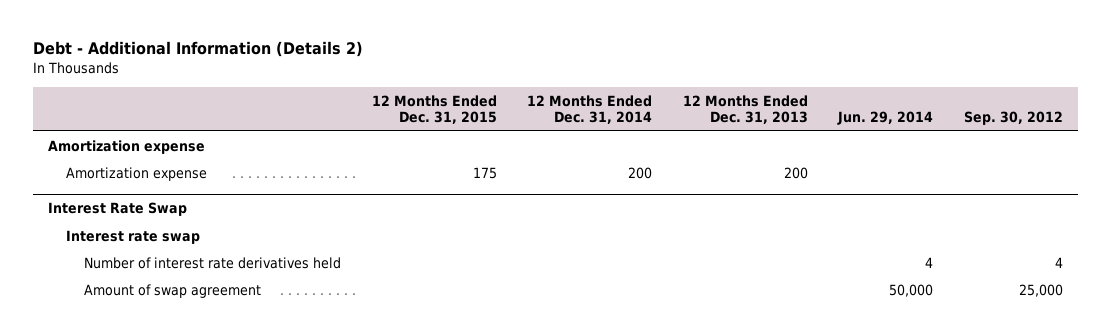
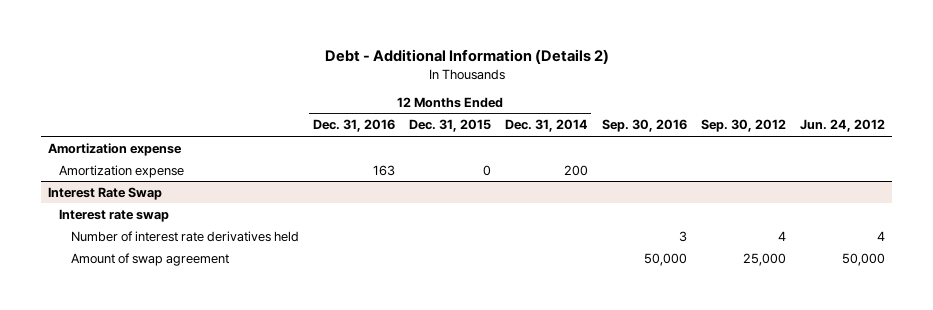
- | 12 Months Ended Dec. 31, 2015 | 12 Months Ended Dec. 31, 2014 | 12 Months Ended Dec. 31, 2013 | Jun. 29, 2014 | Sep. 30, 2012
+ | 12 Months Ended Dec. 31, 2016 | 12 Months Ended Dec. 31, 2015 | 12 Months Ended Dec. 31, 2014 | Sep. 30, 2016 | Sep. 30, 2012 | Jun. 24, 2012
- Amortization expense | 175 | 200 | 200 | |
+ Amortization expense | 163 | 0 | 200 | | |

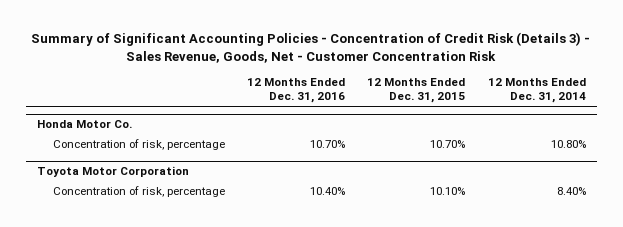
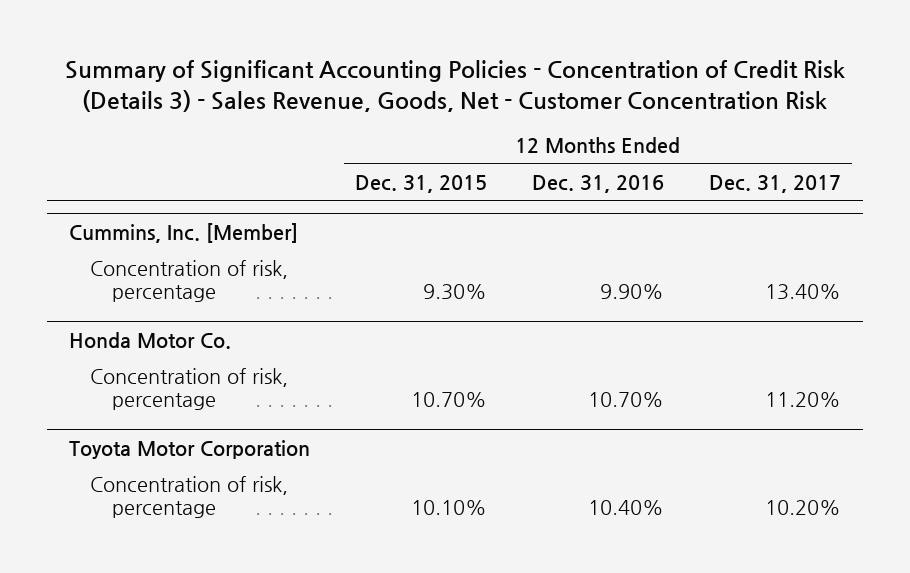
- | 12 Months Ended Dec. 31, 2016 | 12 Months Ended Dec. 31, 2015 | 12 Months Ended Dec. 31, 2014
+ | 12 Months Ended Dec. 31, 2015 | 12 Months Ended Dec. 31, 2016 | 12 Months Ended Dec. 31, 2017
+ Cummins, Inc. [Member]
+ Concentration of risk, percentage | 9.30% | 9.90% | 13.40%

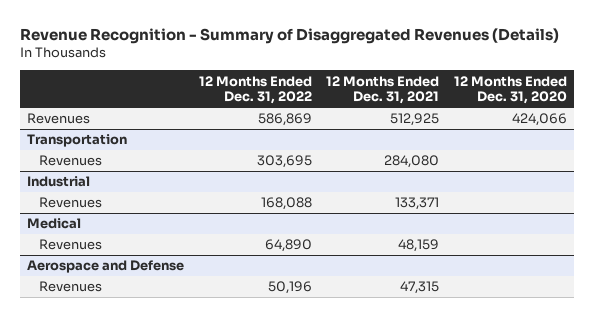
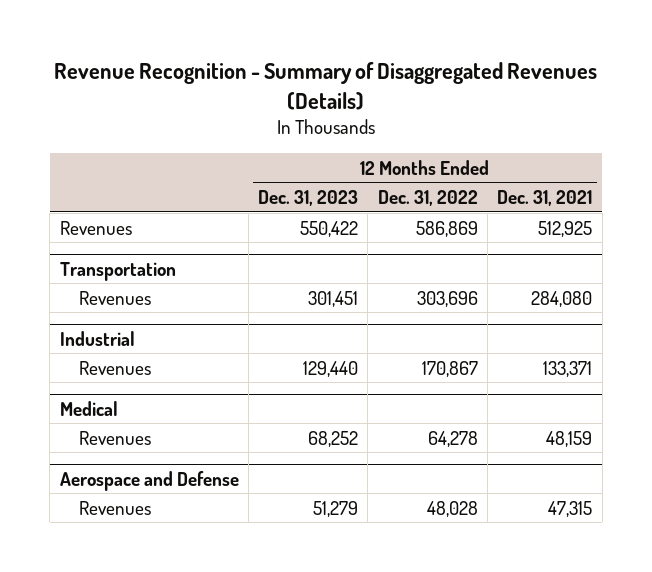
- | 12 Months Ended Dec. 31, 2022 | 12 Months Ended Dec. 31, 2021 | 12 Months Ended Dec. 31, 2020
+ | 12 Months Ended Dec. 31, 2023 | 12 Months Ended Dec. 31, 2022 | 12 Months Ended Dec. 31, 2021
@ Transportation
- Revenues | 303,695 | 284,080 |
+ Revenues | 301,451 | 303,696 | 284,080
@ Industrial
- Revenues | 168,088 | 133,371 |
+ Revenues | 129,440 | 170,867 | 133,371
@ Medical
- Revenues | 64,890 | 48,159 |
+ Revenues | 68,252 | 64,278 | 48,159
@ Aerospace and Defense
- Revenues | 50,196 | 47,315 |
+ Revenues | 51,279 | 48,028 | 47,315

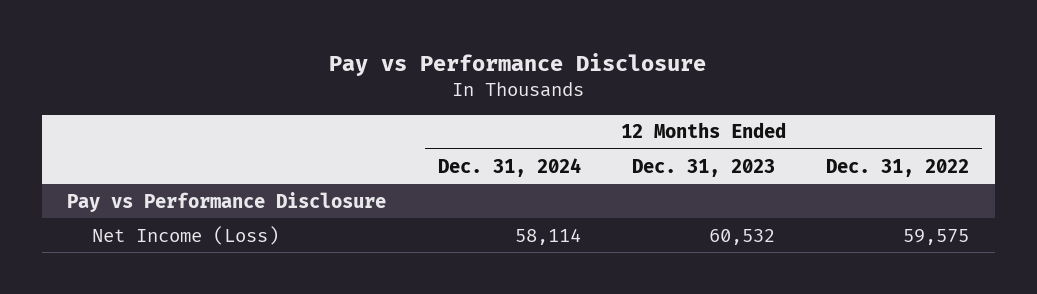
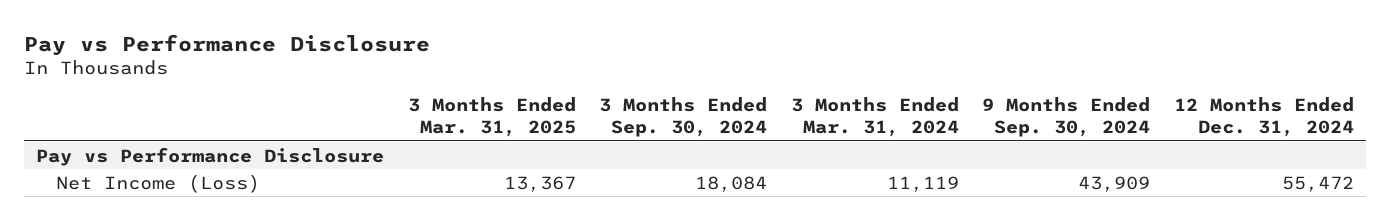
- | 12 Months Ended Dec. 31, 2024 | 12 Months Ended Dec. 31, 2023 | 12 Months Ended Dec. 31, 2022
+ | 3 Months Ended Mar. 31, 2025 | 3 Months Ended Sep. 30, 2024 | 3 Months Ended Mar. 31, 2024 | 9 Months Ended Sep. 30, 2024 | 12 Months Ended Dec. 31, 2024
- Net Income (Loss) | 58,114 | 60,532 | 59,575
+ Net Income (Loss) | 13,367 | 18,084 | 11,119 | 43,909 | 55,472

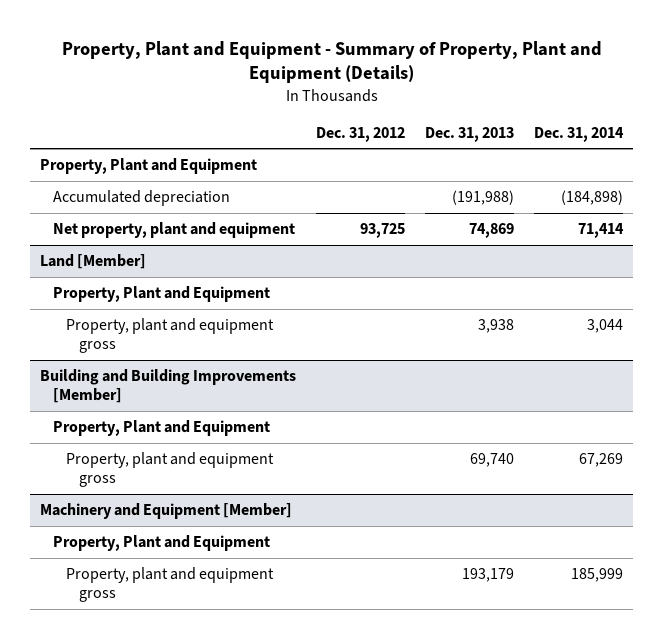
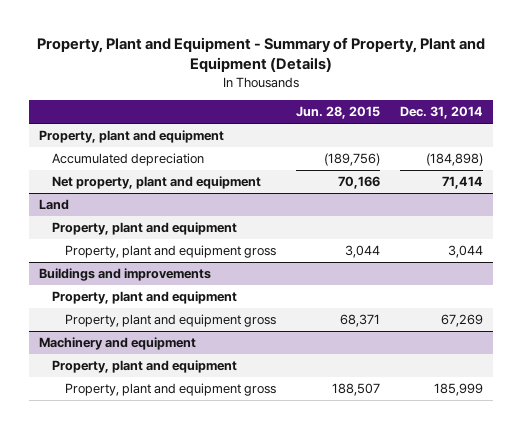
- | Dec. 31, 2012 | Dec. 31, 2013 | Dec. 31, 2014
+ | Jun. 28, 2015 | Dec. 31, 2014
- Property, Plant and Equipment
+ Property, plant and equipment
- Land [Member]
- Property, Plant and Equipment
+ Land
+ Property, plant and equipment
- Building and Building Improvements [Member]
- Property, Plant and Equipment
+ Buildings and improvements
+ Property, plant and equipment
- Machinery and Equipment [Member]
- Property, Plant and Equipment
+ Machinery and equipment
+ Property, plant and equipment

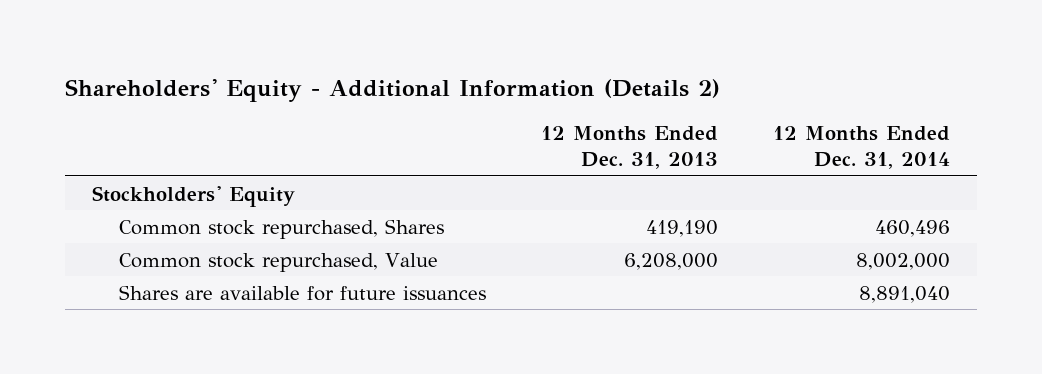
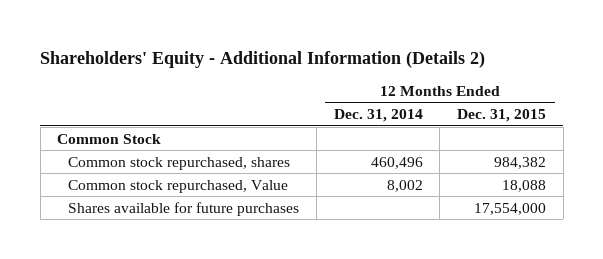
- | 12 Months Ended Dec. 31, 2013 | 12 Months Ended Dec. 31, 2014
+ | 12 Months Ended Dec. 31, 2014 | 12 Months Ended Dec. 31, 2015
- Stockholders' Equity
- Common stock repurchased, Shares | 419,190 | 460,496
- Common stock repurchased, Value | 6,208,000 | 8,002,000
- Shares are available for future issuances | | 8,891,040
+ Common Stock
+ Common stock repurchased, shares | 460,496 | 984,382
+ Common stock repurchased, Value | 8,002 | 18,088
+ Shares available for future purchases | | 17,554,000

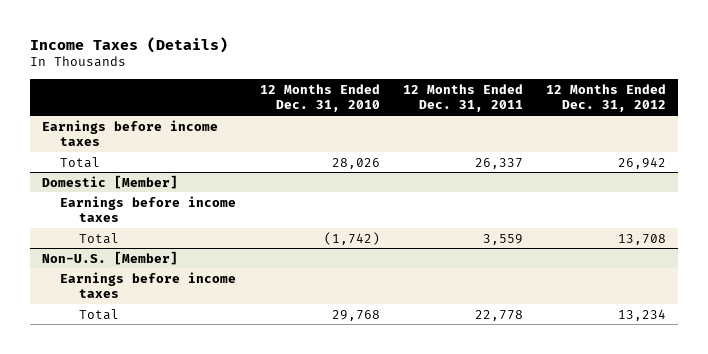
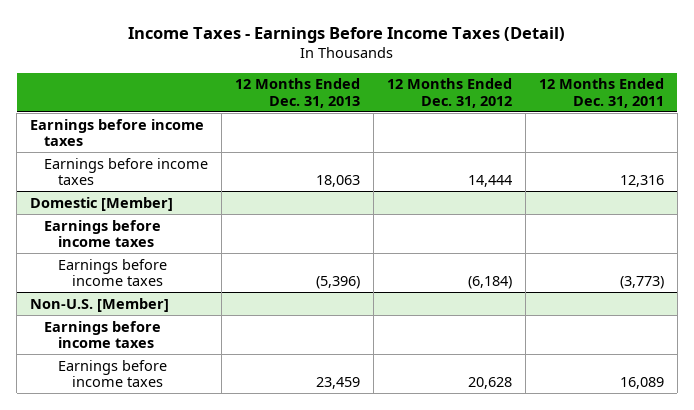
- Income Taxes (Details)
+ Income Taxes - Earnings Before Income Taxes (Detail)
- | 12 Months Ended Dec. 31, 2010 | 12 Months Ended Dec. 31, 2011 | 12 Months Ended Dec. 31, 2012
+ | 12 Months Ended Dec. 31, 2013 | 12 Months Ended Dec. 31, 2012 | 12 Months Ended Dec. 31, 2011
- Total | 28,026 | 26,337 | 26,942
+ Earnings before income taxes | 18,063 | 14,444 | 12,316
@ Domestic [Member]
- Total | (1,742) | 3,559 | 13,708
+ Earnings before income taxes | (5,396) | (6,184) | (3,773)
@ Non-U.S. [Member]
- Total | 29,768 | 22,778 | 13,234
+ Earnings before income taxes | 23,459 | 20,628 | 16,089

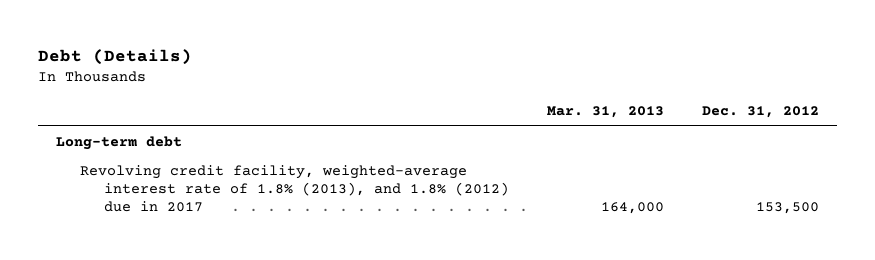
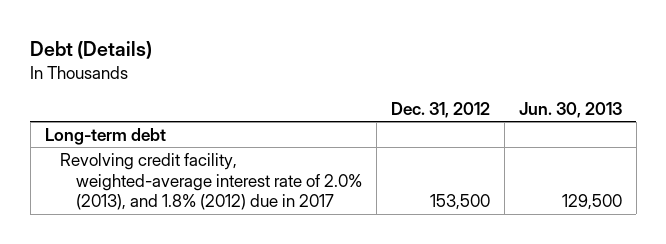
- | Mar. 31, 2013 | Dec. 31, 2012
+ | Dec. 31, 2012 | Jun. 30, 2013
- Revolving credit facility, weighted-average interest rate of 1.8% (2013), and 1.8% (2012) due in 2017 | 164,000 | 153,500
+ Revolving credit facility, weighted-average interest rate of 2.0% (2013), and 1.8% (2012) due in 2017 | 153,500 | 129,500

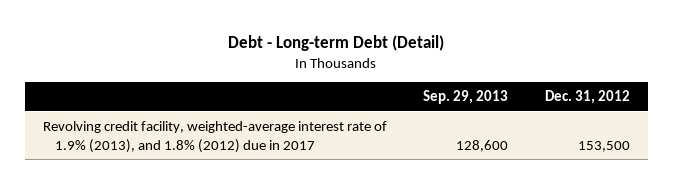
- Debt (Details)
+ Debt - Long-term Debt (Detail)
- | Dec. 31, 2012 | Jun. 30, 2013
+ | Sep. 29, 2013 | Dec. 31, 2012
- Long-term debt
- Revolving credit facility, weighted-average interest rate of 2.0% (2013), and 1.8% (2012) due in 2017 | 153,500 | 129,500
+ Revolving credit facility, weighted-average interest rate of 1.9% (2013), and 1.8% (2012) due in 2017 | 128,600 | 153,500

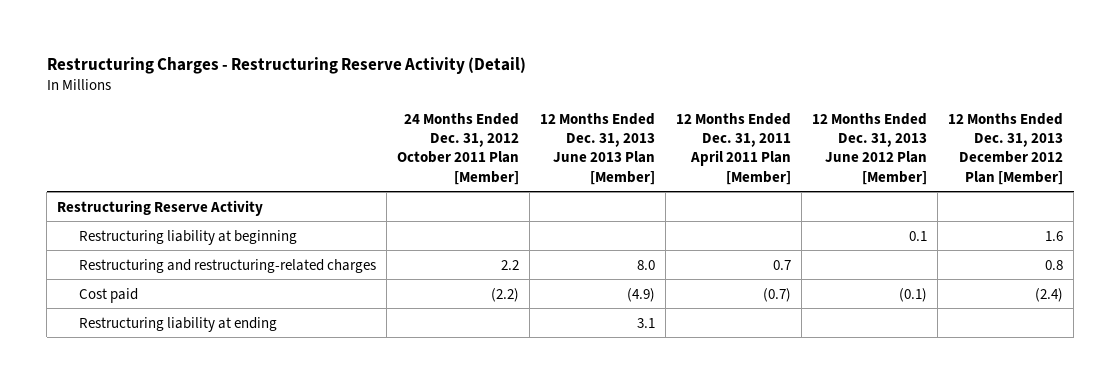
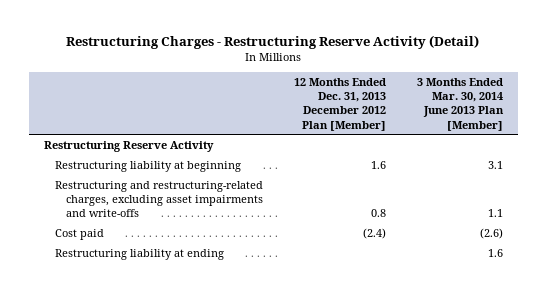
- | 24 Months Ended Dec. 31, 2012 October 2011 Plan [Member] | 12 Months Ended Dec. 31, 2013 June 2013 Plan [Member] | 12 Months Ended Dec. 31, 2011 April 2011 Plan [Member] | 12 Months Ended Dec. 31, 2013 June 2012 Plan [Member] | 12 Months Ended Dec. 31, 2013 December 2012 Plan [Member]
+ | 12 Months Ended Dec. 31, 2013 December 2012 Plan [Member] | 3 Months Ended Mar. 30, 2014 June 2013 Plan [Member]
- Restructuring and restructuring-related charges | 2.2 | 8.0 | 0.7 | | 0.8
+ Restructuring and restructuring-related charges, excluding asset impairments and write-offs | 0.8 | 1.1

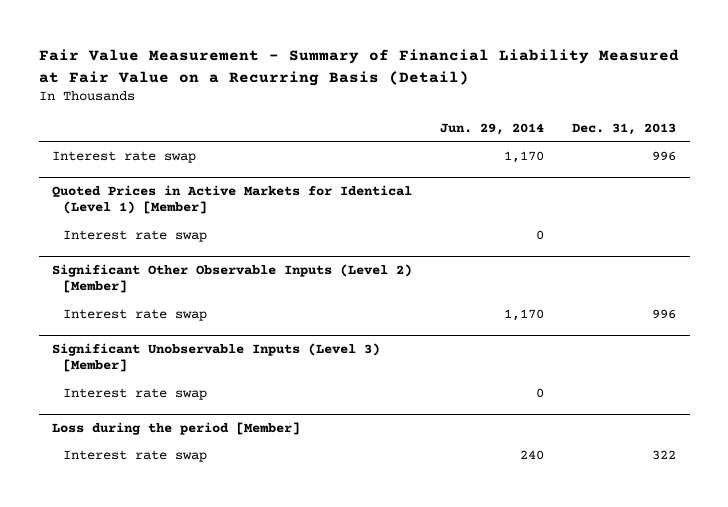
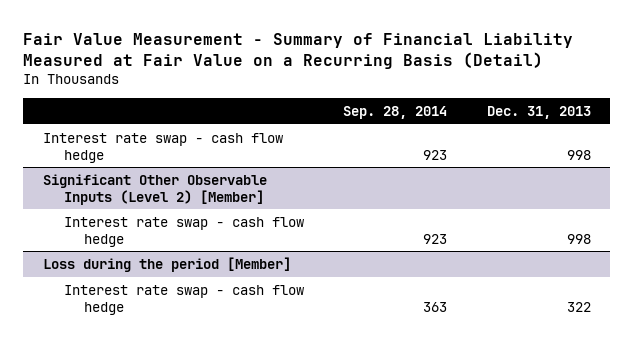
- | Jun. 29, 2014 | Dec. 31, 2013
+ | Sep. 28, 2014 | Dec. 31, 2013
- Interest rate swap | 1,170 | 996
- Quoted Prices in Active Markets for Identical (Level 1) [Member]
- Interest rate swap | 0 |
+ Interest rate swap - cash flow hedge | 923 | 998
@ Significant Other Observable Inputs (Level 2) [Member]
- Interest rate swap | 1,170 | 996
- Significant Unobservable Inputs (Level 3) [Member]
- Interest rate swap | 0 |
@ Significant Other Observable Inputs (Level 2) [Member]
+ Interest rate swap - cash flow hedge | 923 | 998
@ Loss during the period [Member]
- Interest rate swap | 240 | 322
+ Interest rate swap - cash flow hedge | 363 | 322

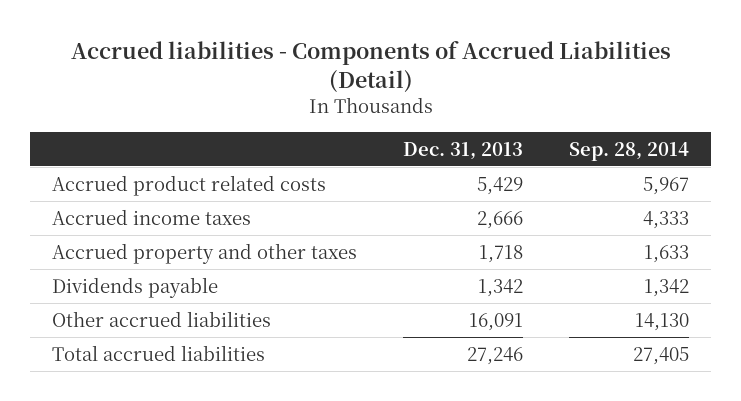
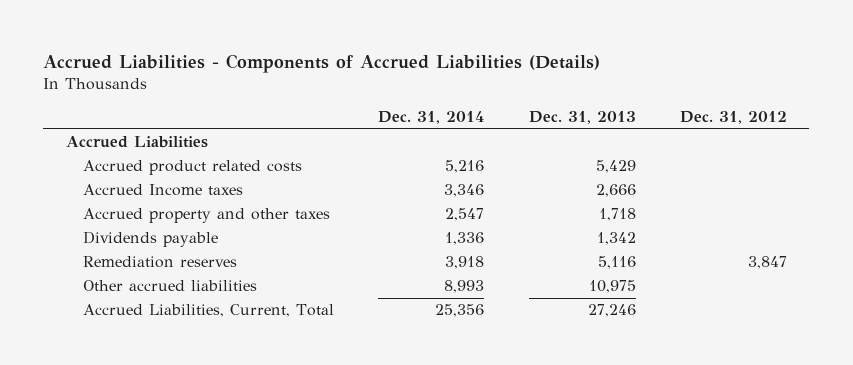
- Accrued liabilities - Components of Accrued Liabilities (Detail)
+ Accrued Liabilities - Components of Accrued Liabilities (Details)
- | Dec. 31, 2013 | Sep. 28, 2014
+ | Dec. 31, 2014 | Dec. 31, 2013 | Dec. 31, 2012
+ Accrued Liabilities
- Accrued income taxes | 2,666 | 4,333
+ Accrued Income taxes | 3,346 | 2,666 |
- Other accrued liabilities | 16,091 | 14,130
- Total accrued liabilities | 27,246 | 27,405
+ Remediation reserves | 3,918 | 5,116 | 3,847
+ Other accrued liabilities | 8,993 | 10,975 |
+ Accrued Liabilities, Current, Total | 25,356 | 27,246 |

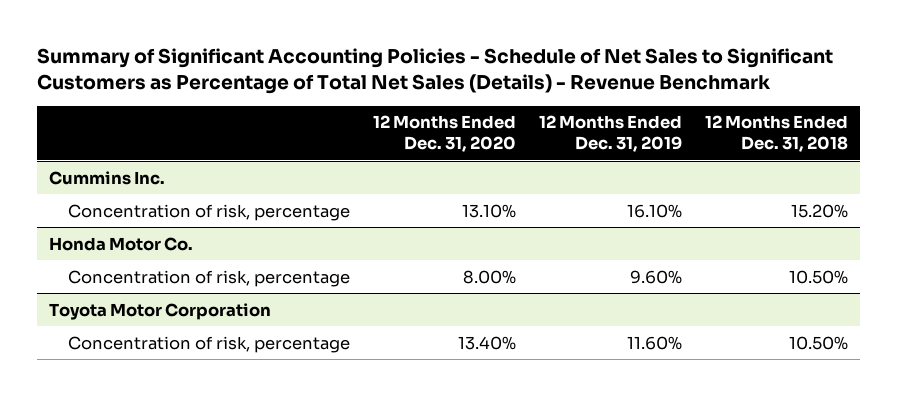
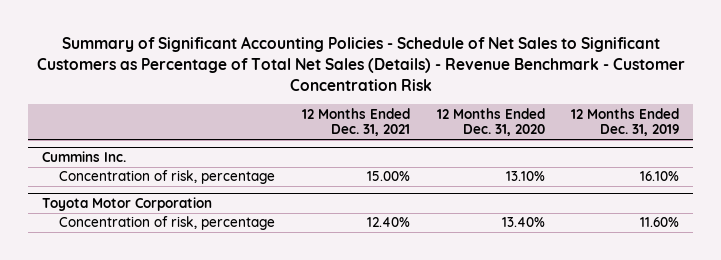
- Summary of Significant Accounting Policies - Schedule of Net Sales to Significant Customers as Percentage of Total Net Sales (Details) - Revenue Benchmark
+ Summary of Significant Accounting Policies - Schedule of Net Sales to Significant Customers as Percentage of Total Net Sales (Details) - Revenue Benchmark - Customer Concentration Risk
- | 12 Months Ended Dec. 31, 2020 | 12 Months Ended Dec. 31, 2019 | 12 Months Ended Dec. 31, 2018
+ | 12 Months Ended Dec. 31, 2021 | 12 Months Ended Dec. 31, 2020 | 12 Months Ended Dec. 31, 2019
- Honda Motor Co.
- Concentration of risk, percentage | 8.00% | 9.60% | 10.50%

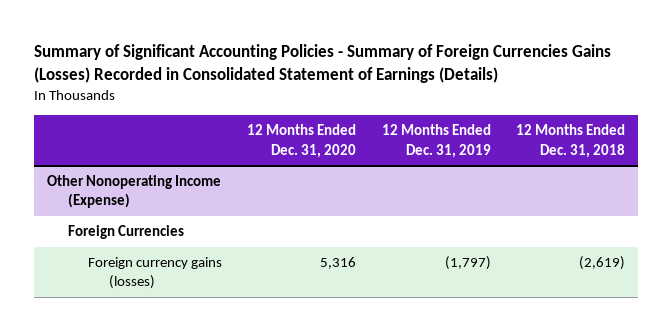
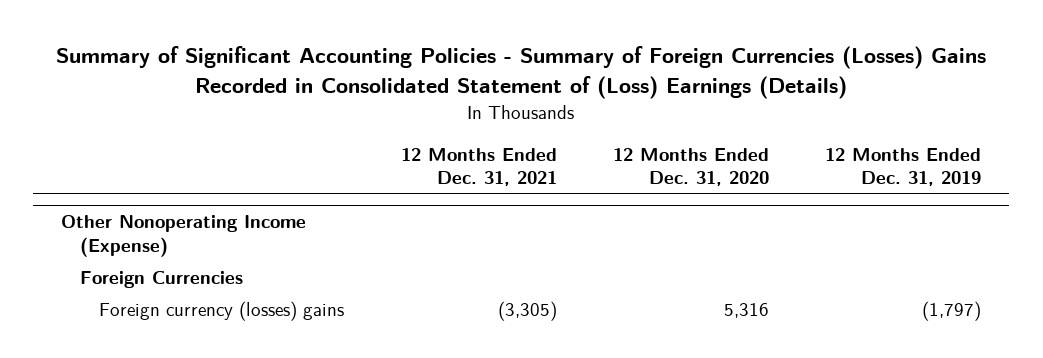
- Summary of Significant Accounting Policies - Summary of Foreign Currencies Gains (Losses) Recorded in Consolidated Statement of Earnings (Details)
+ Summary of Significant Accounting Policies - Summary of Foreign Currencies (Losses) Gains Recorded in Consolidated Statement of (Loss) Earnings (Details)
- | 12 Months Ended Dec. 31, 2020 | 12 Months Ended Dec. 31, 2019 | 12 Months Ended Dec. 31, 2018
+ | 12 Months Ended Dec. 31, 2021 | 12 Months Ended Dec. 31, 2020 | 12 Months Ended Dec. 31, 2019
@ Other Nonoperating Income (Expense)
- Foreign currency gains (losses) | 5,316 | (1,797) | (2,619)
+ Foreign currency (losses) gains | (3,305) | 5,316 | (1,797)

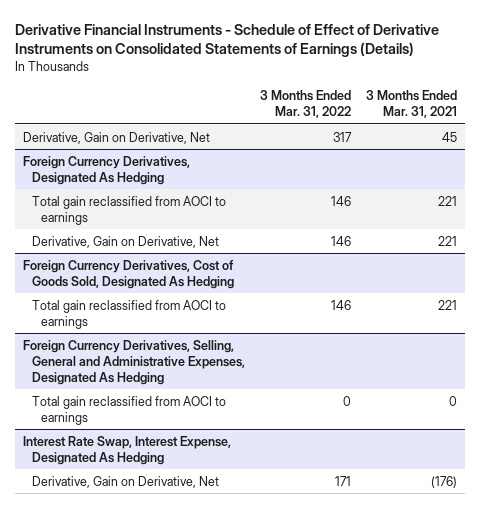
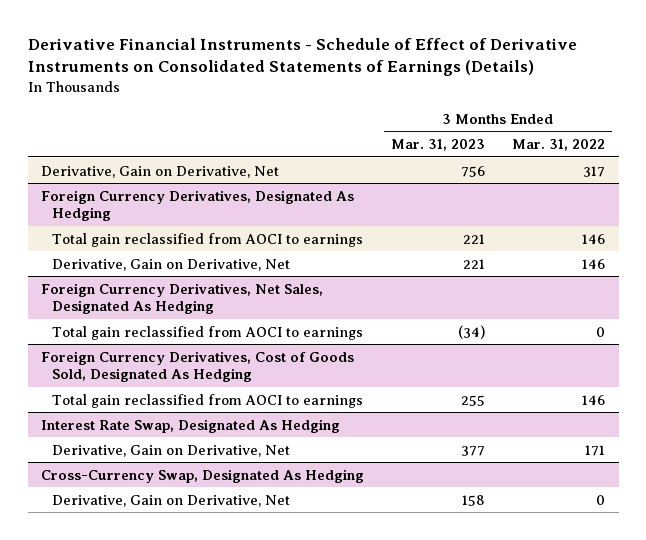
- | 3 Months Ended Mar. 31, 2022 | 3 Months Ended Mar. 31, 2021
+ | 3 Months Ended Mar. 31, 2023 | 3 Months Ended Mar. 31, 2022
+ Foreign Currency Derivatives, Net Sales, Designated As Hedging
+ Total gain reclassified from AOCI to earnings | (34) | 0
- Foreign Currency Derivatives, Selling, General and Administrative Expenses, Designated As Hedging
- Total gain reclassified from AOCI to earnings | 0 | 0
- Interest Rate Swap, Interest Expense, Designated As Hedging
+ Interest Rate Swap, Designated As Hedging
+ Cross-Currency Swap, Designated As Hedging
+ Derivative, Gain on Derivative, Net | 158 | 0

